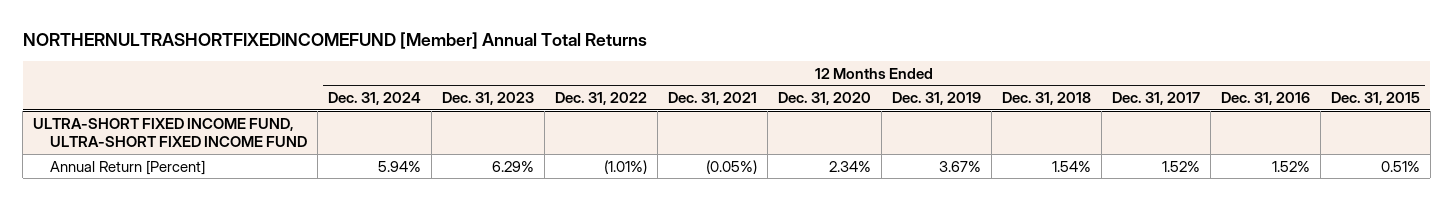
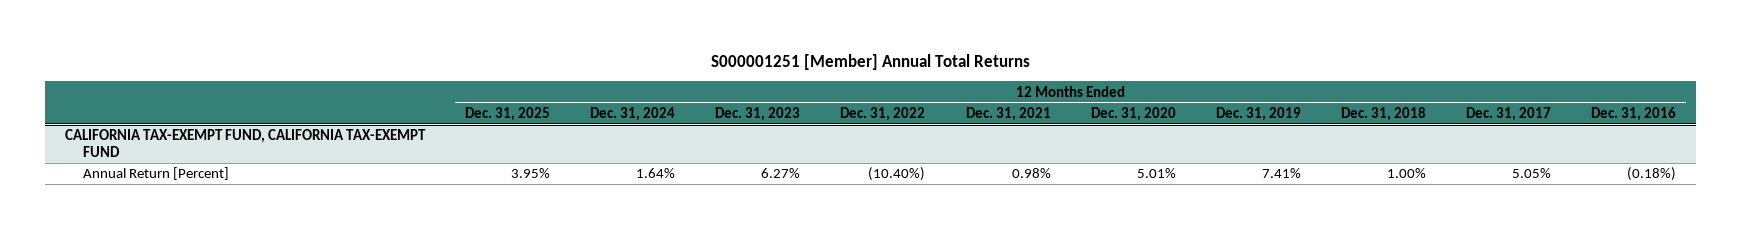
- NORTHERNULTRASHORTFIXEDINCOMEFUND [Member] Annual Total Returns
+ S000001251 [Member] Annual Total Returns
- | 12 Months Ended Dec. 31, 2024 | 12 Months Ended Dec. 31, 2023 | 12 Months Ended Dec. 31, 2022 | 12 Months Ended Dec. 31, 2021 | 12 Months Ended Dec. 31, 2020 | 12 Months Ended Dec. 31, 2019 | 12 Months Ended Dec. 31, 2018 | 12 Months Ended Dec. 31, 2017 | 12 Months Ended Dec. 31, 2016 | 12 Months Ended Dec. 31, 2015
+ | 12 Months Ended Dec. 31, 2025 | 12 Months Ended Dec. 31, 2024 | 12 Months Ended Dec. 31, 2023 | 12 Months Ended Dec. 31, 2022 | 12 Months Ended Dec. 31, 2021 | 12 Months Ended Dec. 31, 2020 | 12 Months Ended Dec. 31, 2019 | 12 Months Ended Dec. 31, 2018 | 12 Months Ended Dec. 31, 2017 | 12 Months Ended Dec. 31, 2016
- ULTRA-SHORT FIXED INCOME FUND, ULTRA-SHORT FIXED INCOME FUND
- Annual Return [Percent] | 5.94% | 6.29% | (1.01%) | (0.05%) | 2.34% | 3.67% | 1.54% | 1.52% | 1.52% | 0.51%
+ CALIFORNIA TAX-EXEMPT FUND, CALIFORNIA TAX-EXEMPT FUND
+ Annual Return [Percent] | 3.95% | 1.64% | 6.27% | (10.40%) | 0.98% | 5.01% | 7.41% | 1.00% | 5.05% | (0.18%)

